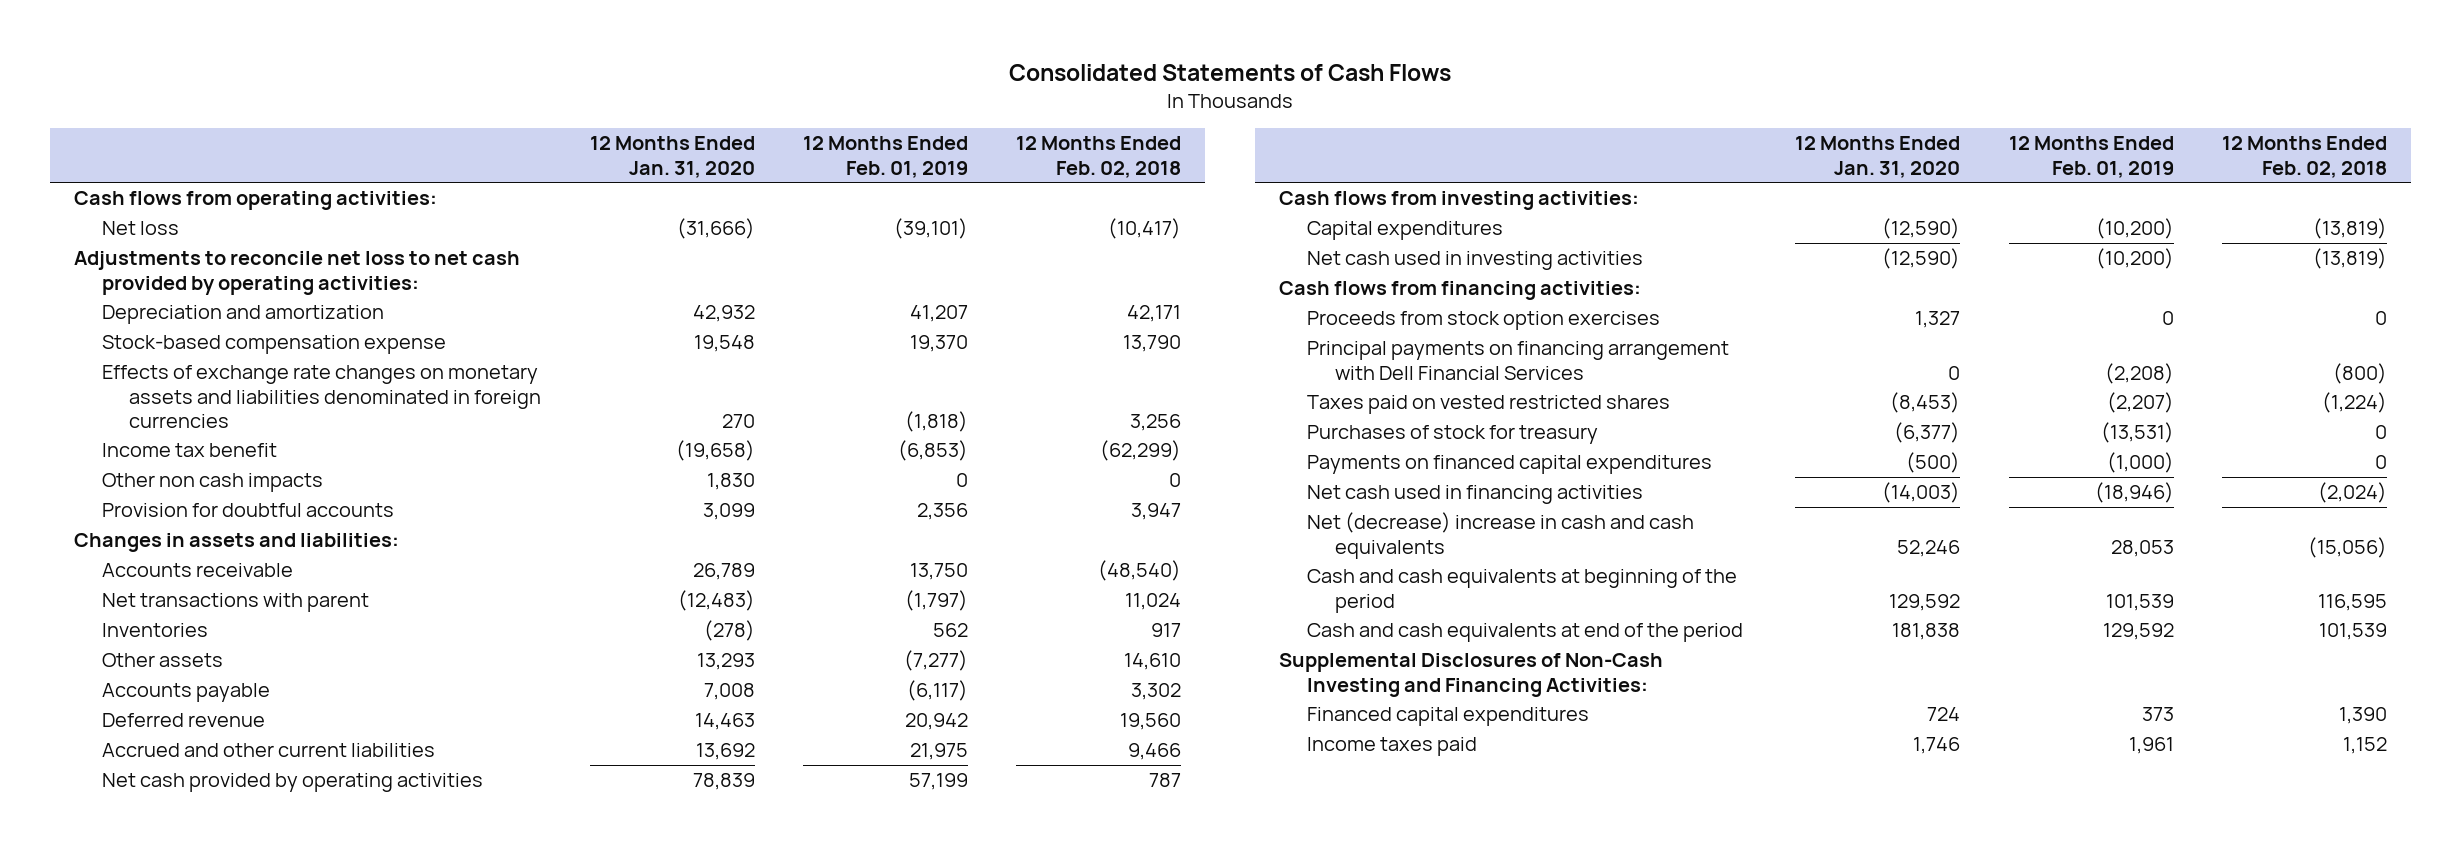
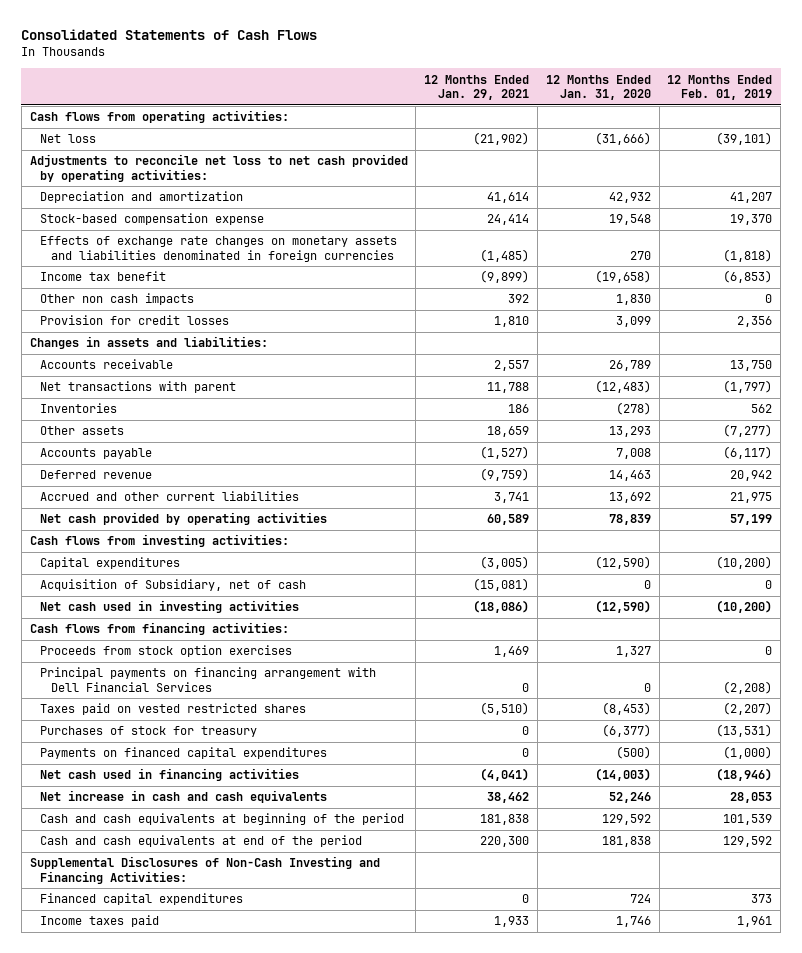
- | 12 Months Ended Jan. 31, 2020 | 12 Months Ended Feb. 01, 2019 | 12 Months Ended Feb. 02, 2018
+ | 12 Months Ended Jan. 29, 2021 | 12 Months Ended Jan. 31, 2020 | 12 Months Ended Feb. 01, 2019
- Provision for doubtful accounts | 3,099 | 2,356 | 3,947
+ Provision for credit losses | 1,810 | 3,099 | 2,356
+ Acquisition of Subsidiary, net of cash | (15,081) | 0 | 0
- Net (decrease) increase in cash and cash equivalents | 52,246 | 28,053 | (15,056)
+ Net increase in cash and cash equivalents | 38,462 | 52,246 | 28,053

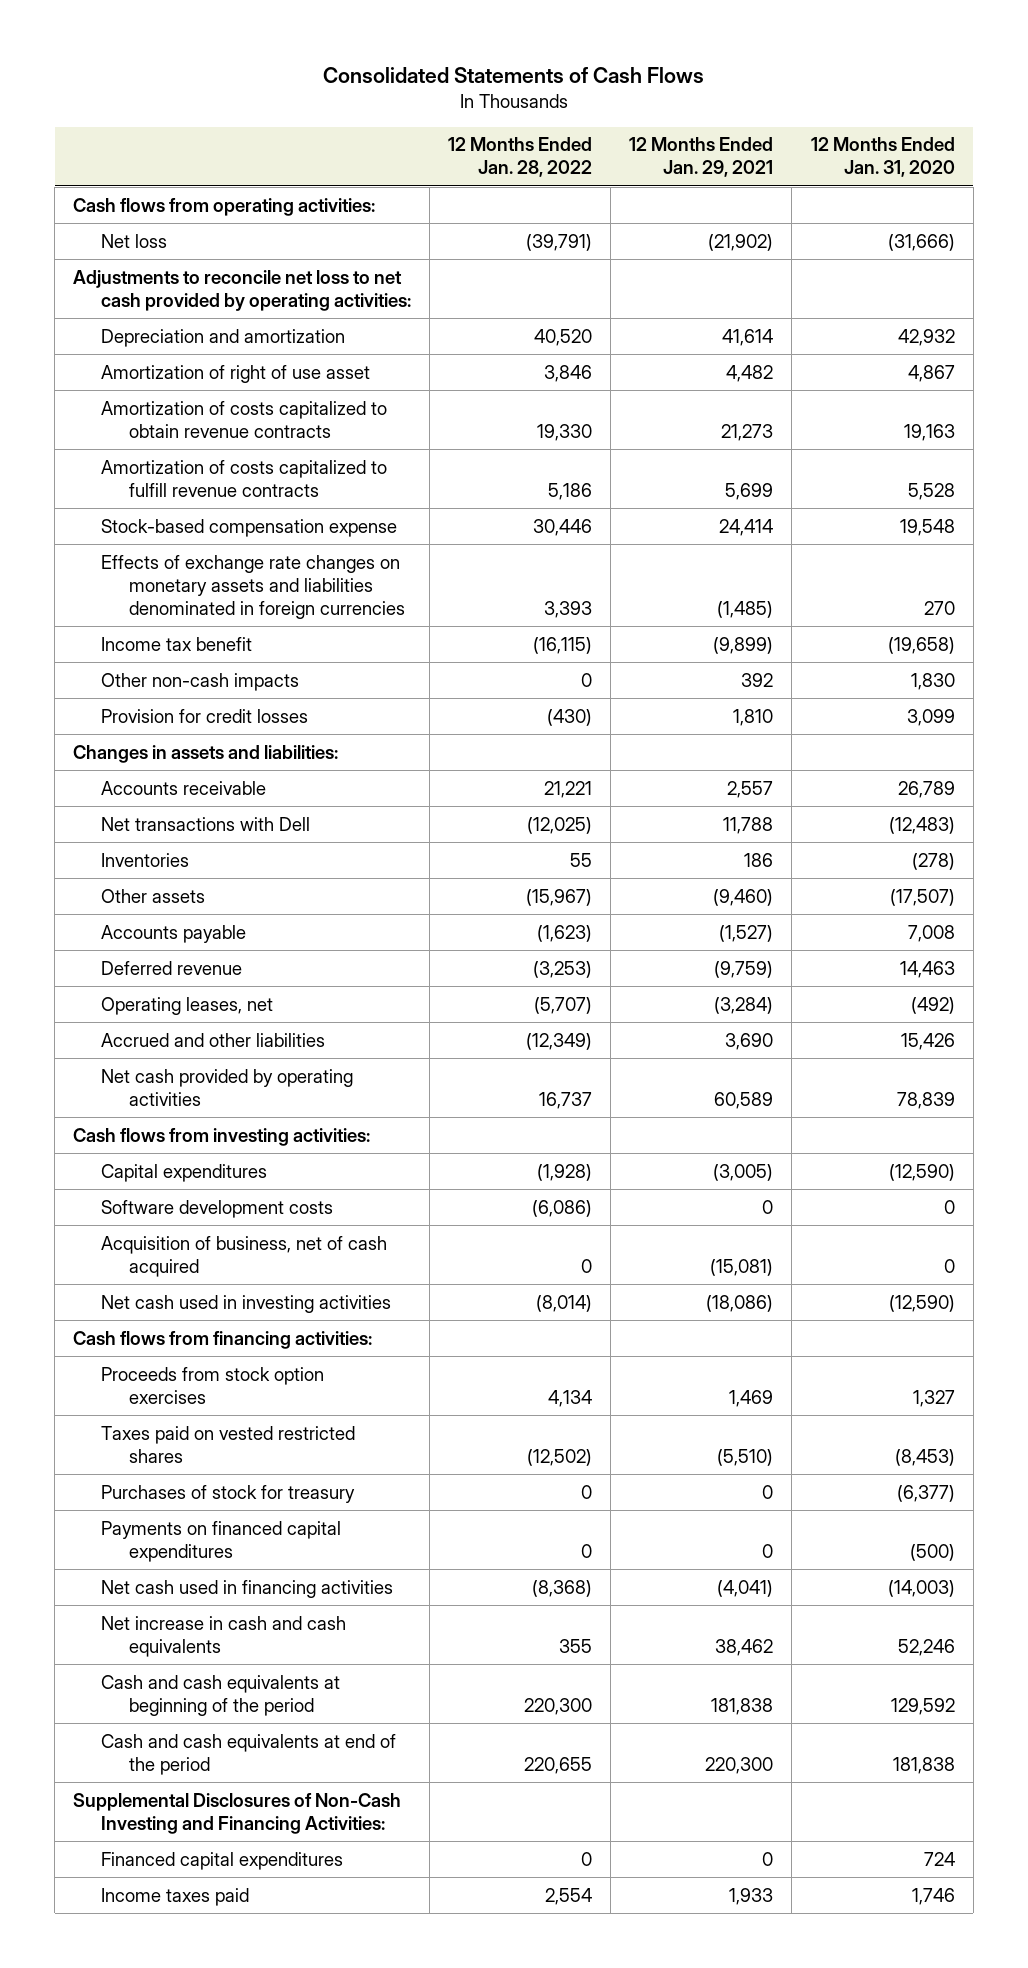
- | 12 Months Ended Jan. 29, 2021 | 12 Months Ended Jan. 31, 2020 | 12 Months Ended Feb. 01, 2019
+ | 12 Months Ended Jan. 28, 2022 | 12 Months Ended Jan. 29, 2021 | 12 Months Ended Jan. 31, 2020
+ Amortization of right of use asset | 3,846 | 4,482 | 4,867
+ Amortization of costs capitalized to obtain revenue contracts | 19,330 | 21,273 | 19,163
+ Amortization of costs capitalized to fulfill revenue contracts | 5,186 | 5,699 | 5,528
- Other non cash impacts | 392 | 1,830 | 0
+ Other non-cash impacts | 0 | 392 | 1,830
- Net transactions with parent | 11,788 | (12,483) | (1,797)
+ Net transactions with Dell | (12,025) | 11,788 | (12,483)
- Other assets | 18,659 | 13,293 | (7,277)
+ Other assets | (15,967) | (9,460) | (17,507)
- Accrued and other current liabilities | 3,741 | 13,692 | 21,975
+ Operating leases, net | (5,707) | (3,284) | (492)
+ Accrued and other liabilities | (12,349) | 3,690 | 15,426
- Acquisition of Subsidiary, net of cash | (15,081) | 0 | 0
+ Software development costs | (6,086) | 0 | 0
+ Acquisition of business, net of cash acquired | 0 | (15,081) | 0
- Principal payments on financing arrangement with Dell Financial Services | 0 | 0 | (2,208)

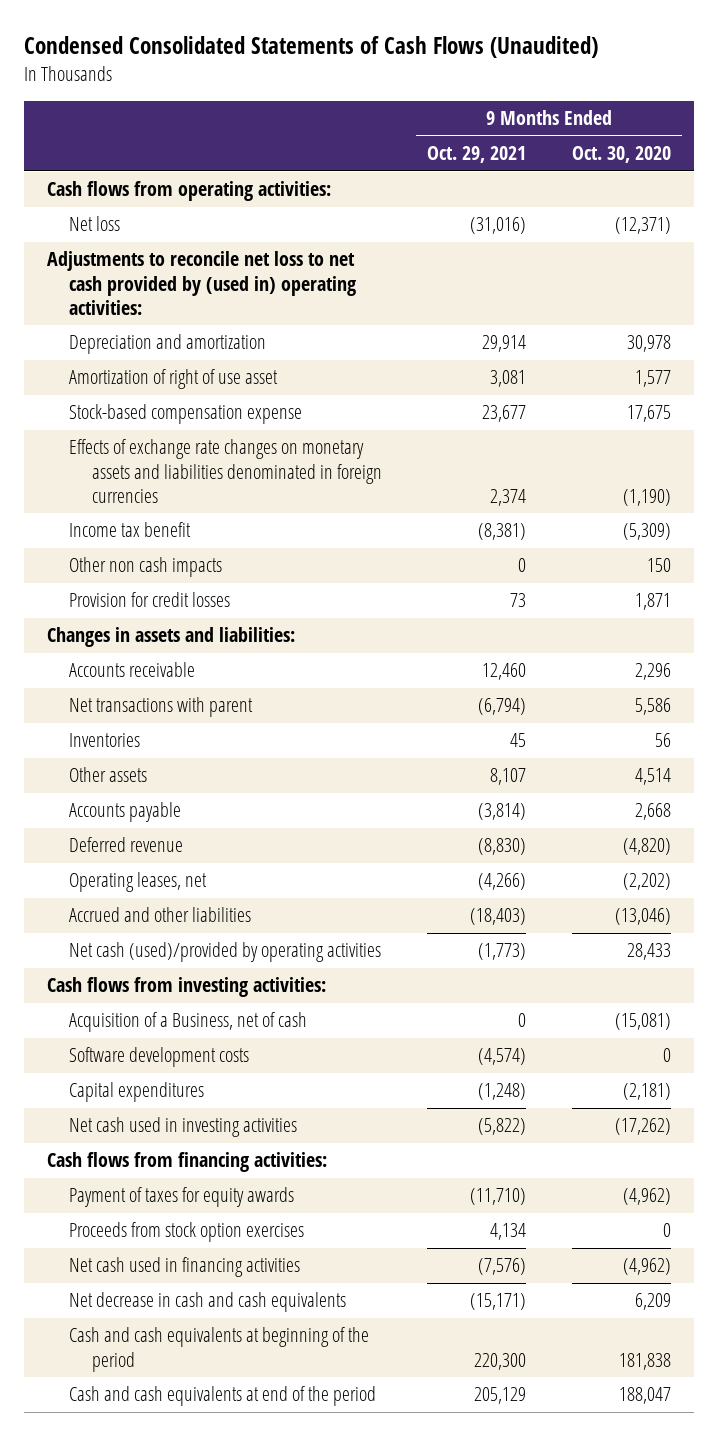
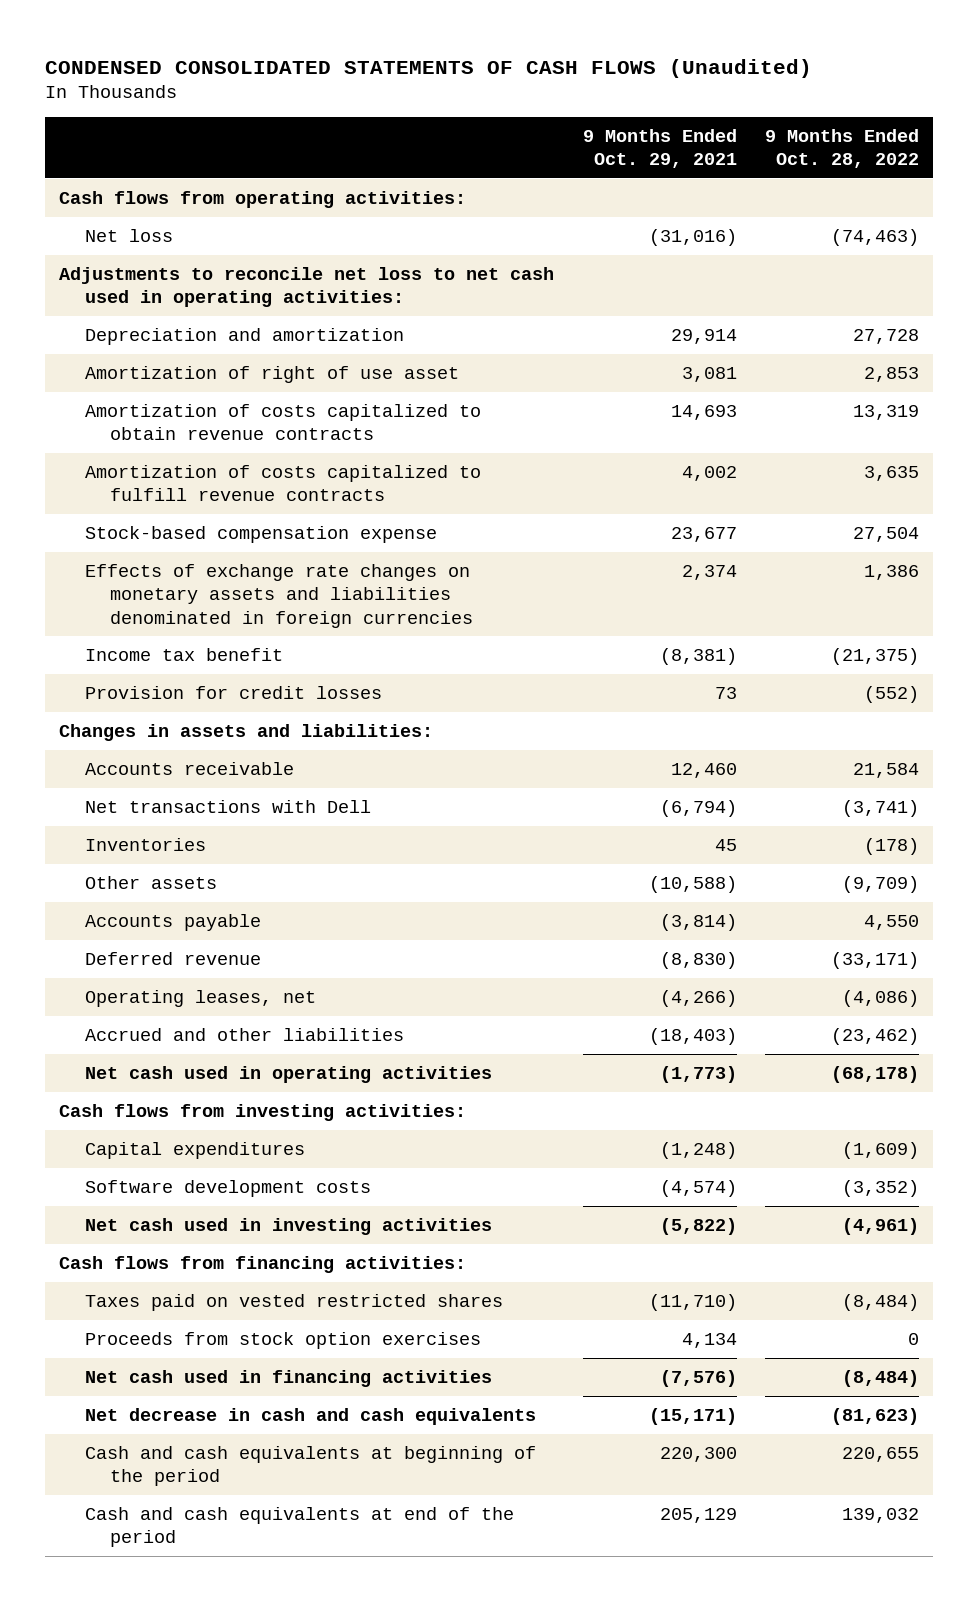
- Condensed Consolidated Statements of Cash Flows (Unaudited)
+ CONDENSED CONSOLIDATED STATEMENTS OF CASH FLOWS (Unaudited)
- | 9 Months Ended Oct. 29, 2021 | 9 Months Ended Oct. 30, 2020
+ | 9 Months Ended Oct. 29, 2021 | 9 Months Ended Oct. 28, 2022
- Adjustments to reconcile net loss to net cash provided by (used in) operating activities:
+ Adjustments to reconcile net loss to net cash used in operating activities:
+ Amortization of costs capitalized to obtain revenue contracts | 14,693 | 13,319
+ Amortization of costs capitalized to fulfill revenue contracts | 4,002 | 3,635
- Other non cash impacts | 0 | 150
- Net transactions with parent | (6,794) | 5,586
+ Net transactions with Dell | (6,794) | (3,741)
- Other assets | 8,107 | 4,514
+ Other assets | (10,588) | (9,709)
- Net cash (used)/provided by operating activities | (1,773) | 28,433
+ Net cash used in operating activities | (1,773) | (68,178)
- Acquisition of a Business, net of cash | 0 | (15,081)
moved down: Software development costs | (4,574) | (3,352)
- Payment of taxes for equity awards | (11,710) | (4,962)
+ Taxes paid on vested restricted shares | (11,710) | (8,484)

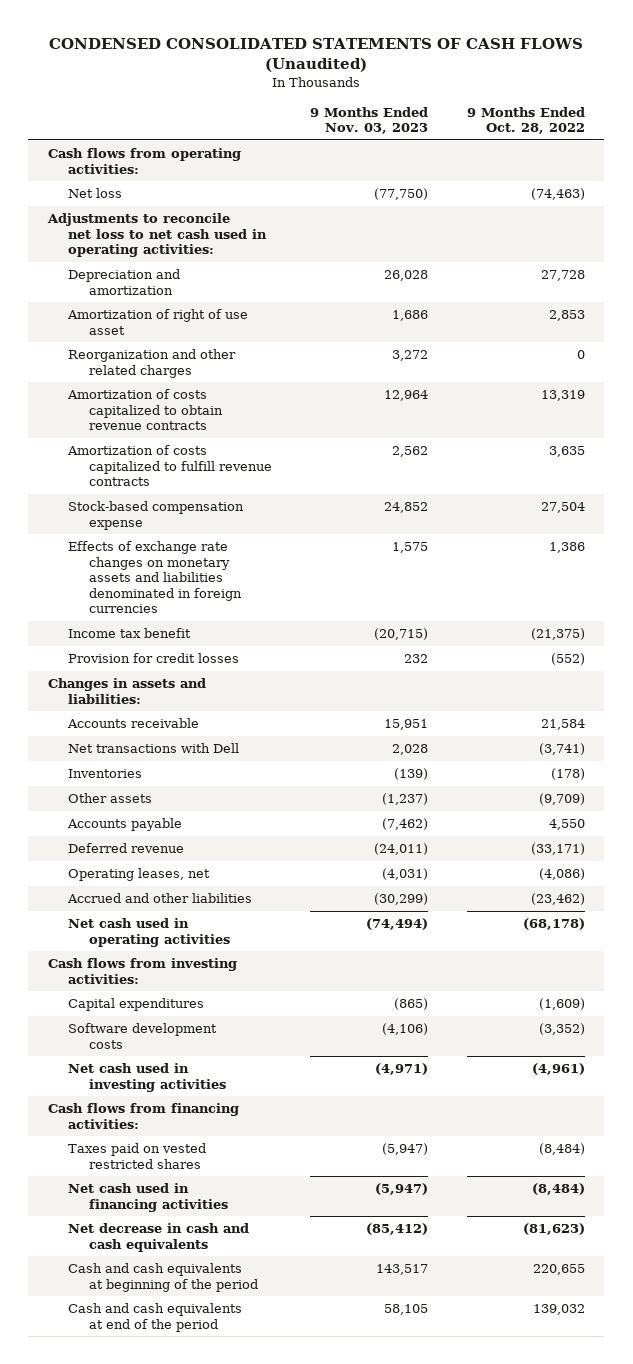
- | 9 Months Ended Oct. 29, 2021 | 9 Months Ended Oct. 28, 2022
+ | 9 Months Ended Nov. 03, 2023 | 9 Months Ended Oct. 28, 2022
+ Reorganization and other related charges | 3,272 | 0
- Proceeds from stock option exercises | 4,134 | 0

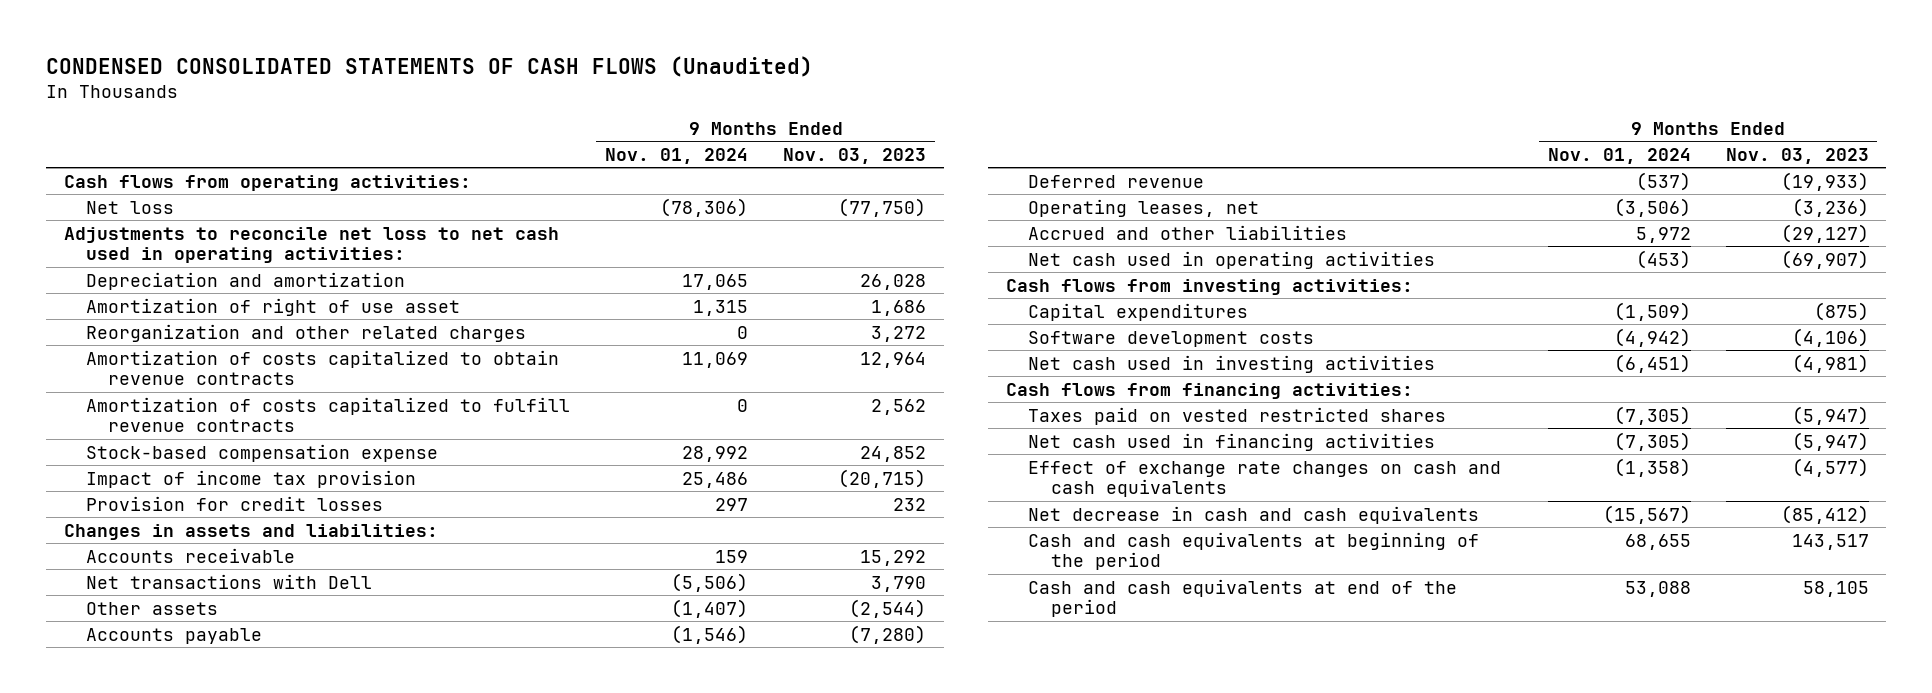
- | 9 Months Ended Nov. 03, 2023 | 9 Months Ended Oct. 28, 2022
+ | 9 Months Ended Nov. 01, 2024 | 9 Months Ended Nov. 03, 2023
- Effects of exchange rate changes on monetary assets and liabilities denominated in foreign currencies | 1,575 | 1,386
- Income tax benefit | (20,715) | (21,375)
+ Impact of income tax provision | 25,486 | (20,715)
- Accounts receivable | 15,951 | 21,584
- Net transactions with Dell | 2,028 | (3,741)
- Inventories | (139) | (178)
- Other assets | (1,237) | (9,709)
- Accounts payable | (7,462) | 4,550
- Deferred revenue | (24,011) | (33,171)
- Operating leases, net | (4,031) | (4,086)
- Accrued and other liabilities | (30,299) | (23,462)
- Net cash used in operating activities | (74,494) | (68,178)
+ Accounts receivable | 159 | 15,292
+ Net transactions with Dell | (5,506) | 3,790
+ Other assets | (1,407) | (2,544)
+ Accounts payable | (1,546) | (7,280)
+ Deferred revenue | (537) | (19,933)
+ Operating leases, net | (3,506) | (3,236)
+ Accrued and other liabilities | 5,972 | (29,127)
+ Net cash used in operating activities | (453) | (69,907)
- Capital expenditures | (865) | (1,609)
+ Capital expenditures | (1,509) | (875)
- Net cash used in investing activities | (4,971) | (4,961)
+ Net cash used in investing activities | (6,451) | (4,981)
+ Effect of exchange rate changes on cash and cash equivalents | (1,358) | (4,577)

